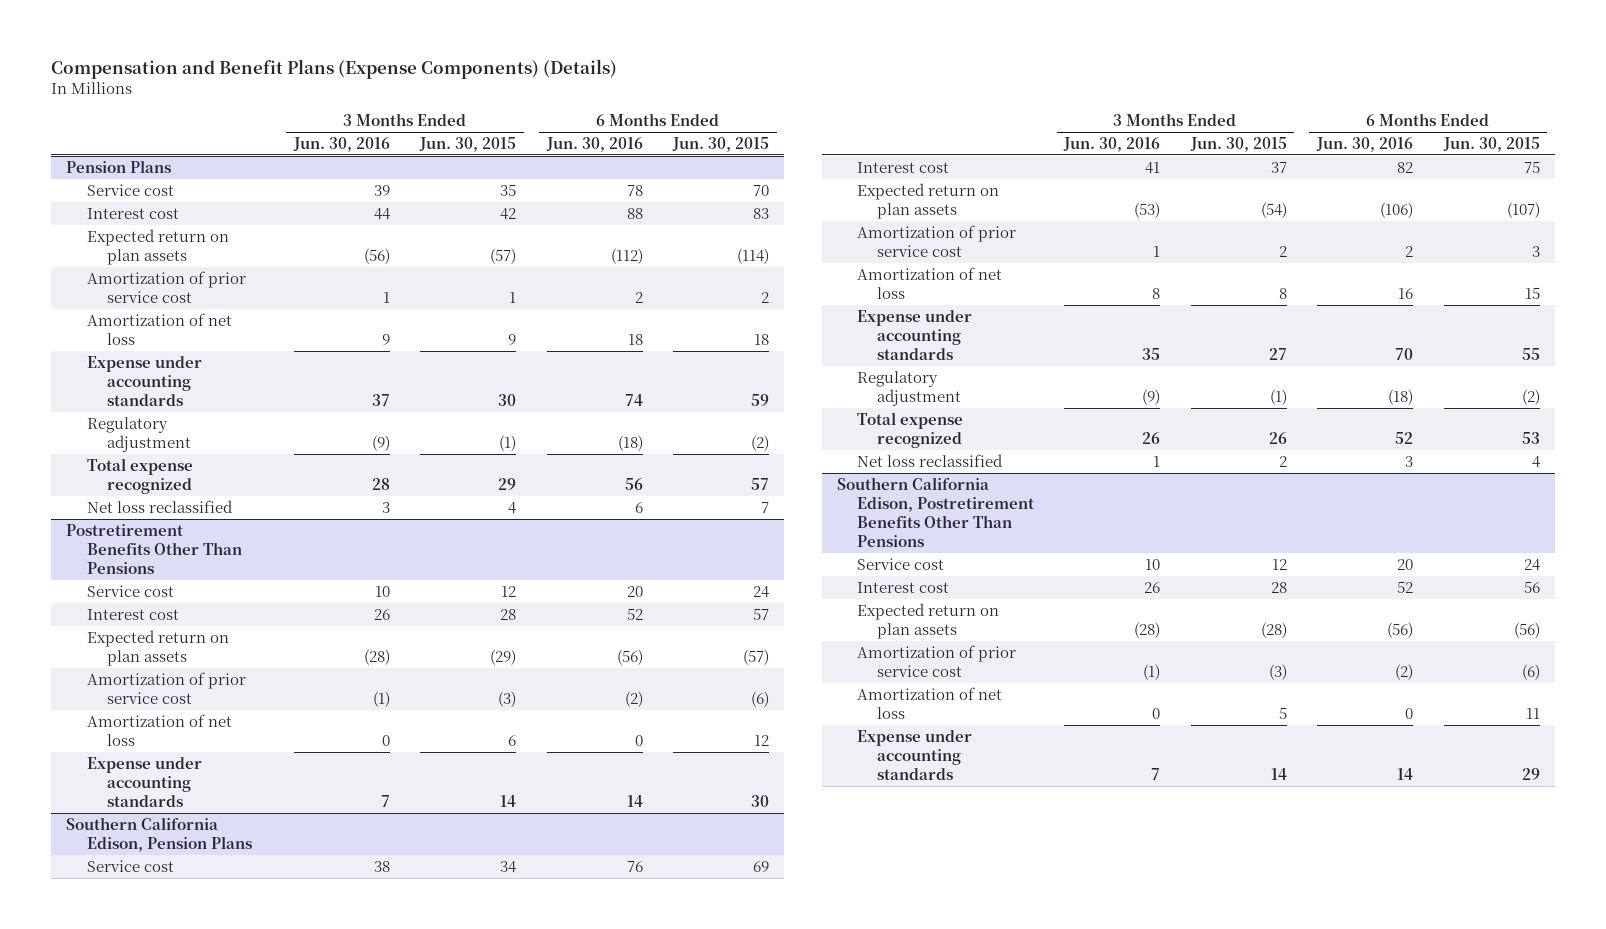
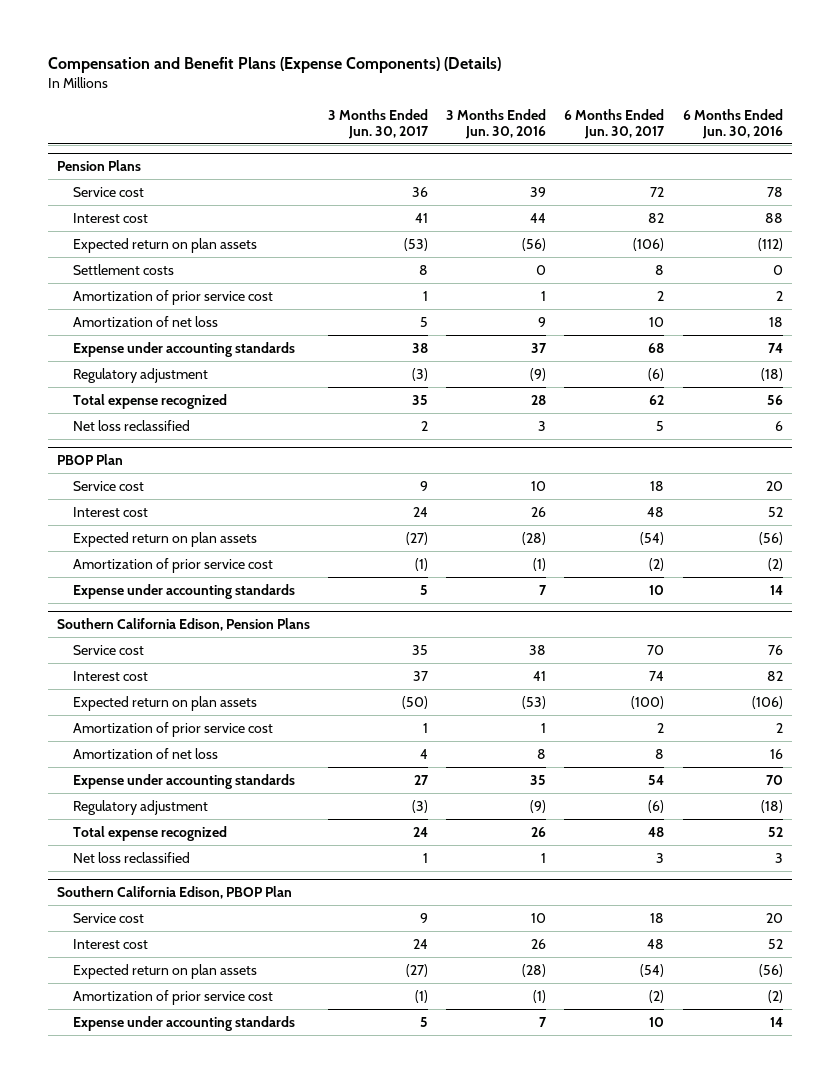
- | 3 Months Ended Jun. 30, 2016 | 3 Months Ended Jun. 30, 2015 | 6 Months Ended Jun. 30, 2016 | 6 Months Ended Jun. 30, 2015
+ | 3 Months Ended Jun. 30, 2017 | 3 Months Ended Jun. 30, 2016 | 6 Months Ended Jun. 30, 2017 | 6 Months Ended Jun. 30, 2016
@ Pension Plans
+ Settlement costs | 8 | 0 | 8 | 0
- Postretirement Benefits Other Than Pensions
+ PBOP Plan
- Amortization of net loss | 0 | 6 | 0 | 12
- Southern California Edison, Postretirement Benefits Other Than Pensions
+ Southern California Edison, PBOP Plan
- Amortization of net loss | 0 | 5 | 0 | 11

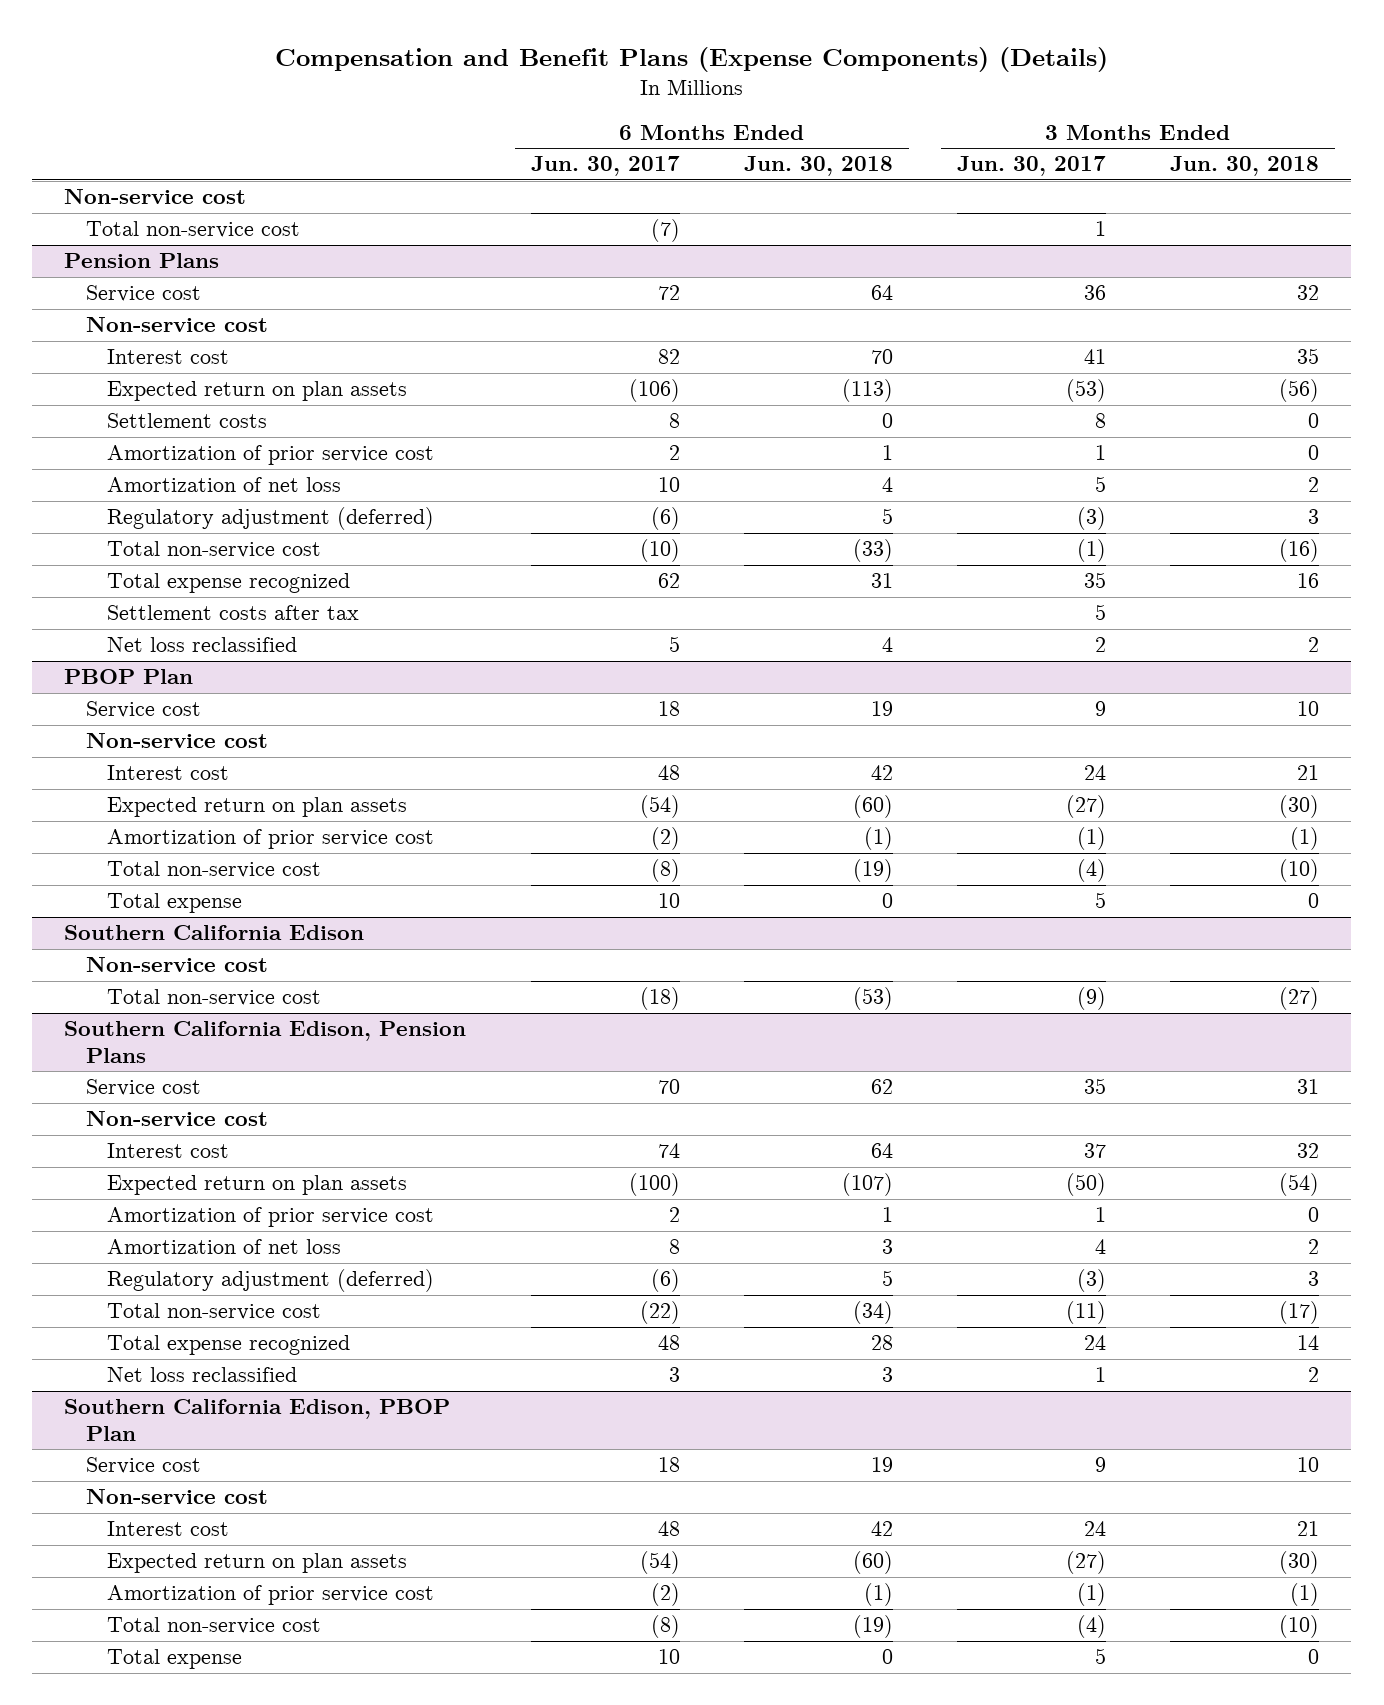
- | 3 Months Ended Jun. 30, 2017 | 3 Months Ended Jun. 30, 2016 | 6 Months Ended Jun. 30, 2017 | 6 Months Ended Jun. 30, 2016
+ | 6 Months Ended Jun. 30, 2017 | 6 Months Ended Jun. 30, 2018 | 3 Months Ended Jun. 30, 2017 | 3 Months Ended Jun. 30, 2018
+ Non-service cost
+ Total non-service cost | (7) | | 1 |
@ Pension Plans
+ Non-service cost
- Expense under accounting standards | 38 | 37 | 68 | 74
- Regulatory adjustment | (3) | (9) | (6) | (18)
+ Regulatory adjustment (deferred) | (6) | 5 | (3) | 3
+ Total non-service cost | (10) | (33) | (1) | (16)
+ Settlement costs after tax | | | 5 |
@ PBOP Plan
+ Non-service cost
- Expense under accounting standards | 5 | 7 | 10 | 14
+ Total non-service cost | (8) | (19) | (4) | (10)
+ Total expense | 10 | 0 | 5 | 0
+ Southern California Edison
+ Non-service cost
+ Total non-service cost | (18) | (53) | (9) | (27)
@ Southern California Edison, Pension Plans
+ Non-service cost
- Expense under accounting standards | 27 | 35 | 54 | 70
- Regulatory adjustment | (3) | (9) | (6) | (18)
+ Regulatory adjustment (deferred) | (6) | 5 | (3) | 3
+ Total non-service cost | (22) | (34) | (11) | (17)
@ Southern California Edison, PBOP Plan
+ Non-service cost
- Expense under accounting standards | 5 | 7 | 10 | 14
+ Total non-service cost | (8) | (19) | (4) | (10)
+ Total expense | 10 | 0 | 5 | 0

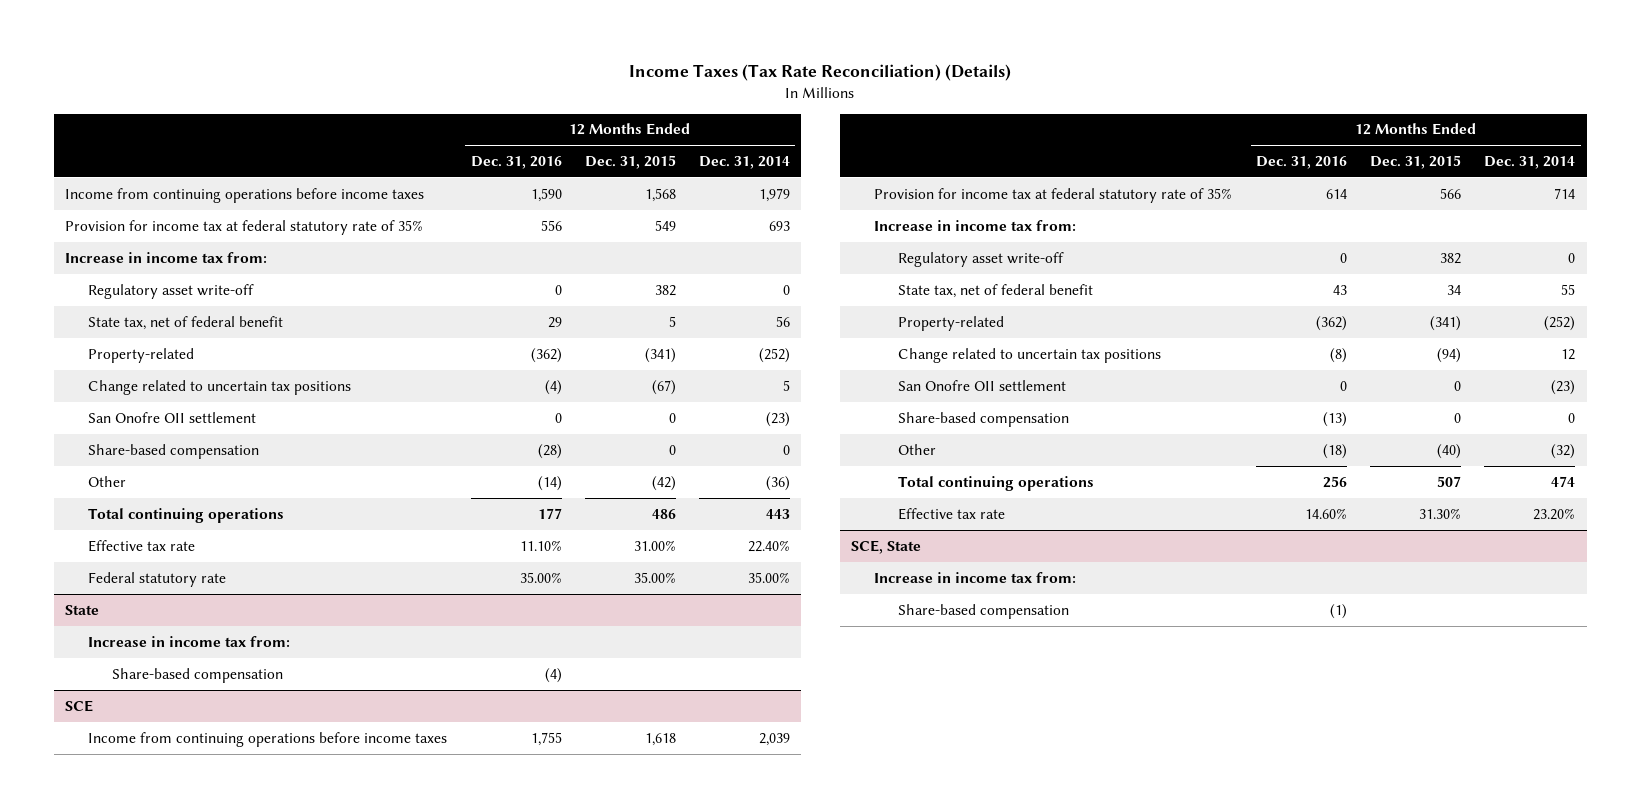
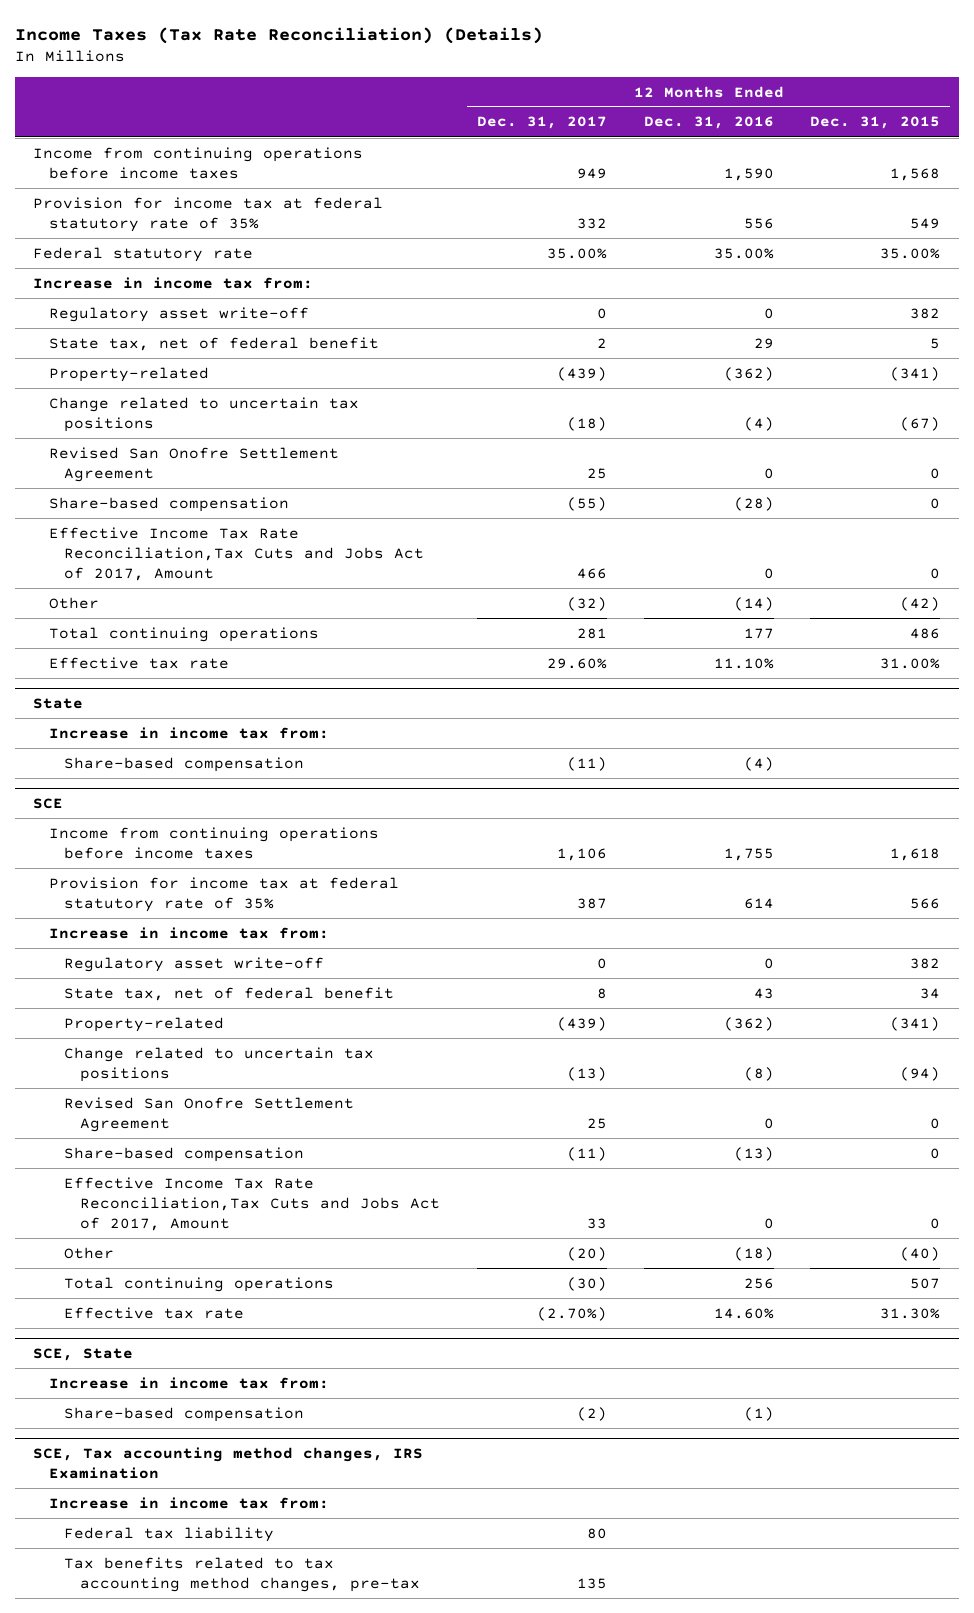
- | 12 Months Ended Dec. 31, 2016 | 12 Months Ended Dec. 31, 2015 | 12 Months Ended Dec. 31, 2014
+ | 12 Months Ended Dec. 31, 2017 | 12 Months Ended Dec. 31, 2016 | 12 Months Ended Dec. 31, 2015
moved up: Federal statutory rate | 35.00% | 35.00% | 35.00%
- San Onofre OII settlement | 0 | 0 | (23)
+ Revised San Onofre Settlement Agreement | 25 | 0 | 0
+ Effective Income Tax Rate Reconciliation,Tax Cuts and Jobs Act of 2017, Amount | 466 | 0 | 0
@ SCE
- San Onofre OII settlement | 0 | 0 | (23)
+ Revised San Onofre Settlement Agreement | 25 | 0 | 0
+ Effective Income Tax Rate Reconciliation,Tax Cuts and Jobs Act of 2017, Amount | 33 | 0 | 0
+ SCE, Tax accounting method changes, IRS Examination
+ Increase in income tax from:
+ Federal tax liability | 80 | |
+ Tax benefits related to tax accounting method changes, pre-tax | 135 | |

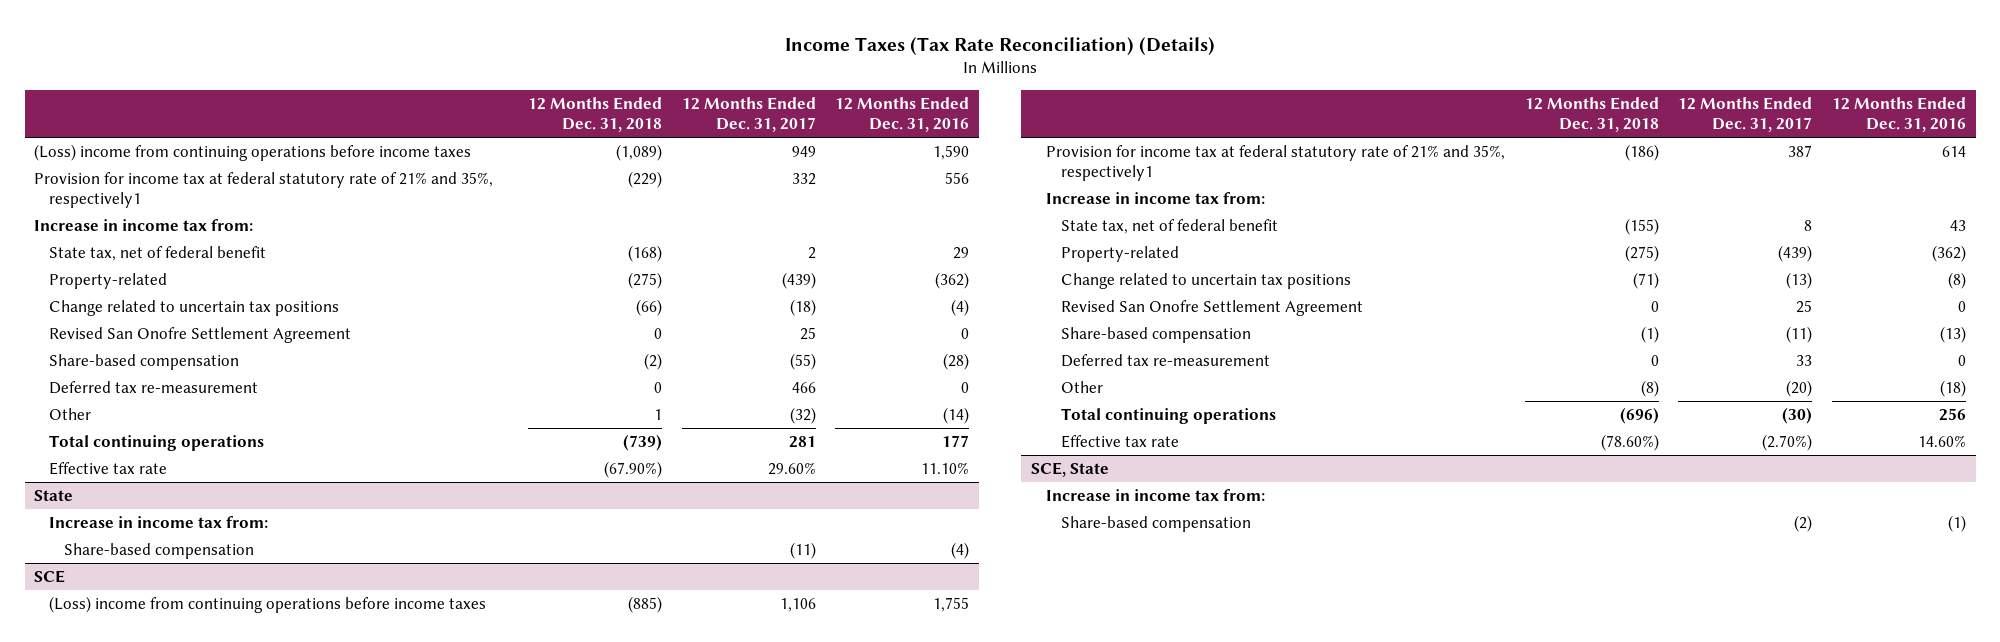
- | 12 Months Ended Dec. 31, 2017 | 12 Months Ended Dec. 31, 2016 | 12 Months Ended Dec. 31, 2015
+ | 12 Months Ended Dec. 31, 2018 | 12 Months Ended Dec. 31, 2017 | 12 Months Ended Dec. 31, 2016
- Income from continuing operations before income taxes | 949 | 1,590 | 1,568
- Provision for income tax at federal statutory rate of 35% | 332 | 556 | 549
- Federal statutory rate | 35.00% | 35.00% | 35.00%
+ (Loss) income from continuing operations before income taxes | (1,089) | 949 | 1,590
+ Provision for income tax at federal statutory rate of 21% and 35%, respectively1 | (229) | 332 | 556
- Regulatory asset write-off | 0 | 0 | 382
- Effective Income Tax Rate Reconciliation,Tax Cuts and Jobs Act of 2017, Amount | 466 | 0 | 0
+ Deferred tax re-measurement | 0 | 466 | 0
@ SCE
- Income from continuing operations before income taxes | 1,106 | 1,755 | 1,618
- Provision for income tax at federal statutory rate of 35% | 387 | 614 | 566
+ (Loss) income from continuing operations before income taxes | (885) | 1,106 | 1,755
+ Provision for income tax at federal statutory rate of 21% and 35%, respectively1 | (186) | 387 | 614
- Regulatory asset write-off | 0 | 0 | 382
- Effective Income Tax Rate Reconciliation,Tax Cuts and Jobs Act of 2017, Amount | 33 | 0 | 0
+ Deferred tax re-measurement | 0 | 33 | 0
- SCE, Tax accounting method changes, IRS Examination
- Increase in income tax from:
- Federal tax liability | 80 | |
- Tax benefits related to tax accounting method changes, pre-tax | 135 | |

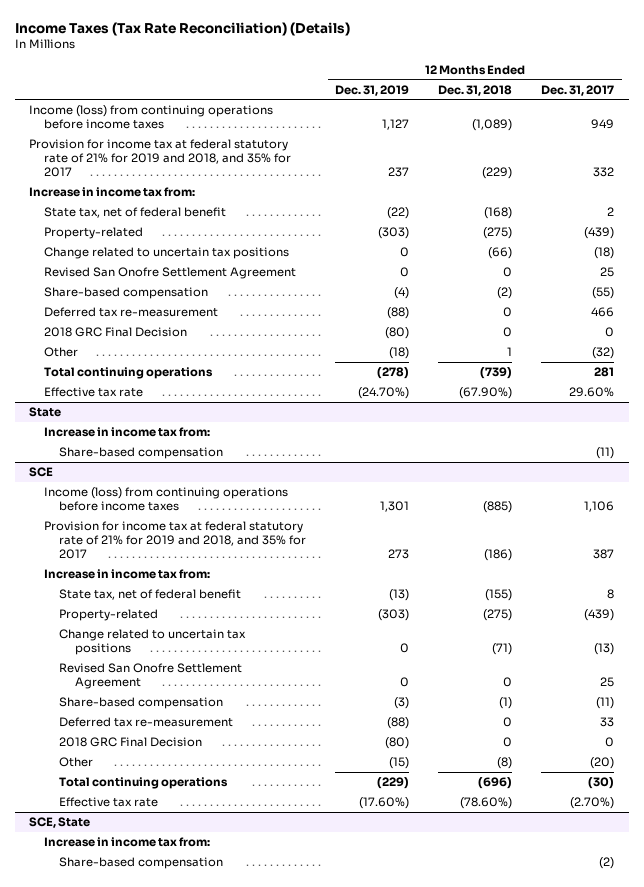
- | 12 Months Ended Dec. 31, 2018 | 12 Months Ended Dec. 31, 2017 | 12 Months Ended Dec. 31, 2016
+ | 12 Months Ended Dec. 31, 2019 | 12 Months Ended Dec. 31, 2018 | 12 Months Ended Dec. 31, 2017
- (Loss) income from continuing operations before income taxes | (1,089) | 949 | 1,590
- Provision for income tax at federal statutory rate of 21% and 35%, respectively1 | (229) | 332 | 556
+ Income (loss) from continuing operations before income taxes | 1,127 | (1,089) | 949
+ Provision for income tax at federal statutory rate of 21% for 2019 and 2018, and 35% for 2017 | 237 | (229) | 332
+ 2018 GRC Final Decision | (80) | 0 | 0
@ SCE
- (Loss) income from continuing operations before income taxes | (885) | 1,106 | 1,755
- Provision for income tax at federal statutory rate of 21% and 35%, respectively1 | (186) | 387 | 614
+ Income (loss) from continuing operations before income taxes | 1,301 | (885) | 1,106
+ Provision for income tax at federal statutory rate of 21% for 2019 and 2018, and 35% for 2017 | 273 | (186) | 387
+ 2018 GRC Final Decision | (80) | 0 | 0

